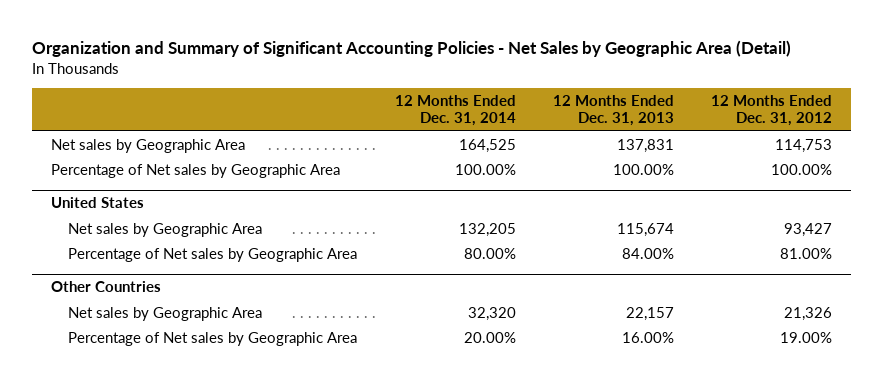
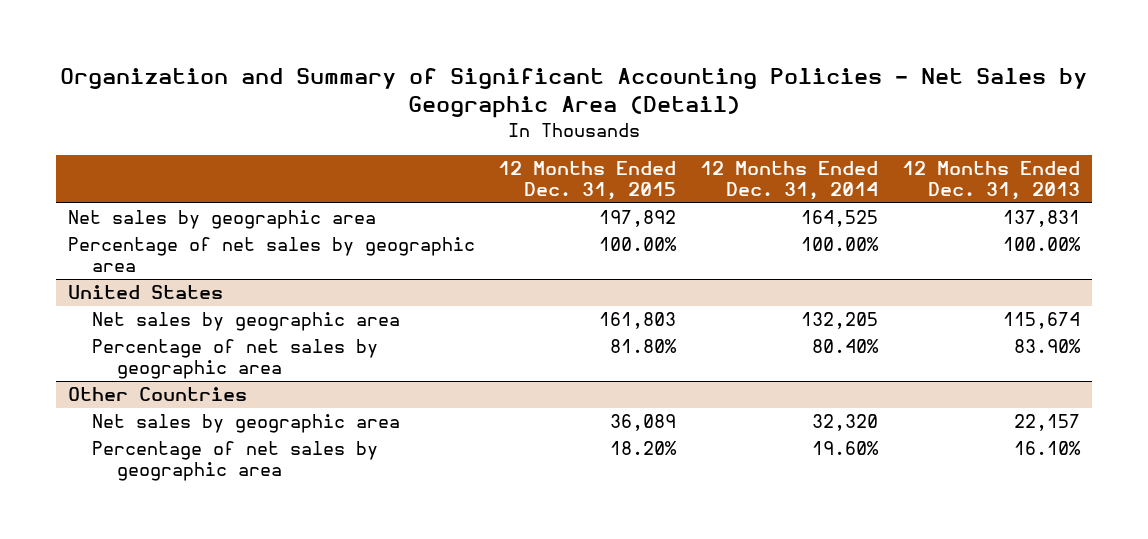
- | 12 Months Ended Dec. 31, 2014 | 12 Months Ended Dec. 31, 2013 | 12 Months Ended Dec. 31, 2012
+ | 12 Months Ended Dec. 31, 2015 | 12 Months Ended Dec. 31, 2014 | 12 Months Ended Dec. 31, 2013
- Net sales by Geographic Area | 164,525 | 137,831 | 114,753
- Percentage of Net sales by Geographic Area | 100.00% | 100.00% | 100.00%
+ Net sales by geographic area | 197,892 | 164,525 | 137,831
+ Percentage of net sales by geographic area | 100.00% | 100.00% | 100.00%
@ United States
- Net sales by Geographic Area | 132,205 | 115,674 | 93,427
- Percentage of Net sales by Geographic Area | 80.00% | 84.00% | 81.00%
+ Net sales by geographic area | 161,803 | 132,205 | 115,674
+ Percentage of net sales by geographic area | 81.80% | 80.40% | 83.90%
@ Other Countries
- Net sales by Geographic Area | 32,320 | 22,157 | 21,326
- Percentage of Net sales by Geographic Area | 20.00% | 16.00% | 19.00%
+ Net sales by geographic area | 36,089 | 32,320 | 22,157
+ Percentage of net sales by geographic area | 18.20% | 19.60% | 16.10%

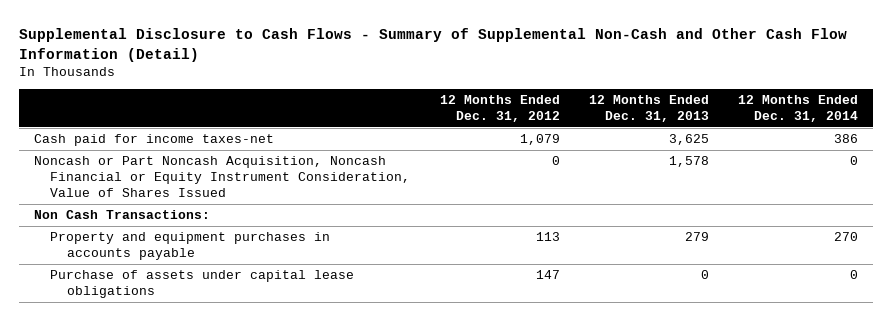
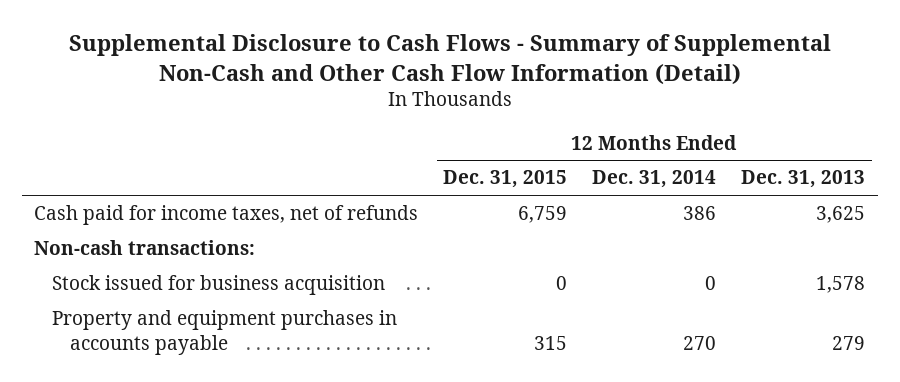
- | 12 Months Ended Dec. 31, 2012 | 12 Months Ended Dec. 31, 2013 | 12 Months Ended Dec. 31, 2014
+ | 12 Months Ended Dec. 31, 2015 | 12 Months Ended Dec. 31, 2014 | 12 Months Ended Dec. 31, 2013
- Cash paid for income taxes-net | 1,079 | 3,625 | 386
- Noncash or Part Noncash Acquisition, Noncash Financial or Equity Instrument Consideration, Value of Shares Issued | 0 | 1,578 | 0
- Non Cash Transactions:
+ Cash paid for income taxes, net of refunds | 6,759 | 386 | 3,625
+ Non-cash transactions:
+ Stock issued for business acquisition | 0 | 0 | 1,578
- Purchase of assets under capital lease obligations | 147 | 0 | 0

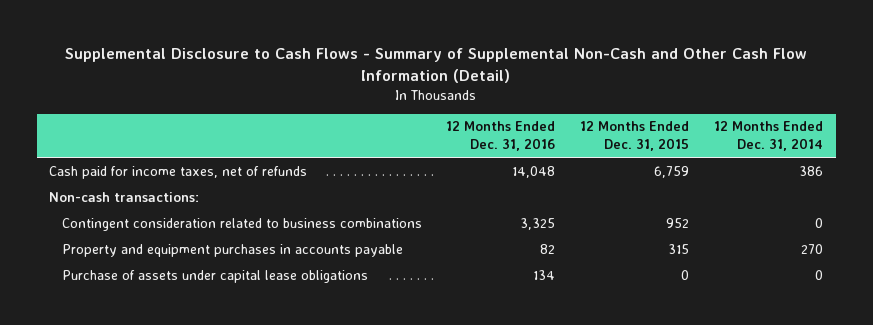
- | 12 Months Ended Dec. 31, 2015 | 12 Months Ended Dec. 31, 2014 | 12 Months Ended Dec. 31, 2013
+ | 12 Months Ended Dec. 31, 2016 | 12 Months Ended Dec. 31, 2015 | 12 Months Ended Dec. 31, 2014
- Stock issued for business acquisition | 0 | 0 | 1,578
+ Contingent consideration related to business combinations | 3,325 | 952 | 0
+ Purchase of assets under capital lease obligations | 134 | 0 | 0

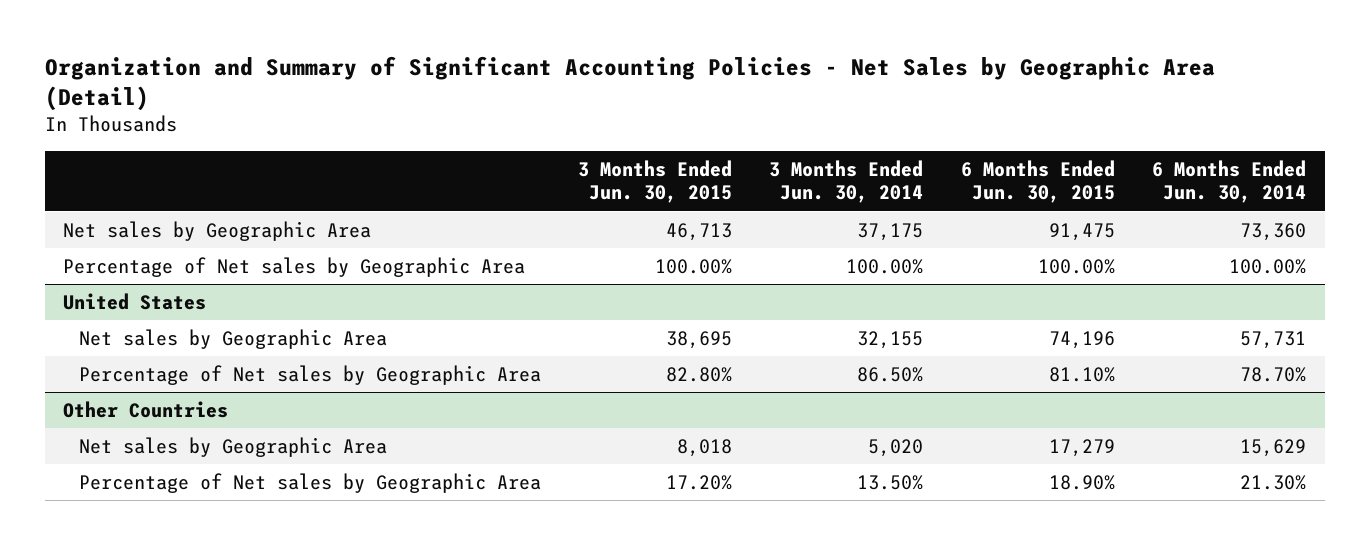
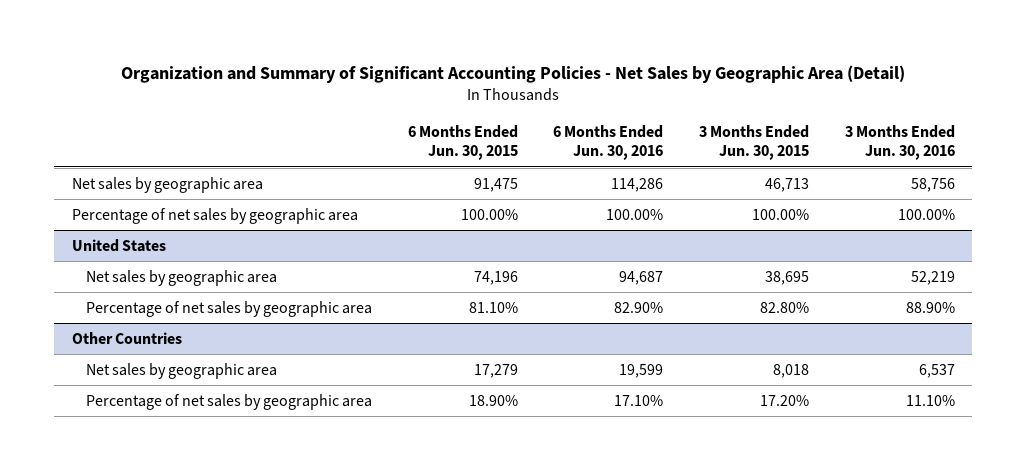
- | 3 Months Ended Jun. 30, 2015 | 3 Months Ended Jun. 30, 2014 | 6 Months Ended Jun. 30, 2015 | 6 Months Ended Jun. 30, 2014
+ | 6 Months Ended Jun. 30, 2015 | 6 Months Ended Jun. 30, 2016 | 3 Months Ended Jun. 30, 2015 | 3 Months Ended Jun. 30, 2016
- Net sales by Geographic Area | 46,713 | 37,175 | 91,475 | 73,360
- Percentage of Net sales by Geographic Area | 100.00% | 100.00% | 100.00% | 100.00%
+ Net sales by geographic area | 91,475 | 114,286 | 46,713 | 58,756
+ Percentage of net sales by geographic area | 100.00% | 100.00% | 100.00% | 100.00%
@ United States
- Net sales by Geographic Area | 38,695 | 32,155 | 74,196 | 57,731
- Percentage of Net sales by Geographic Area | 82.80% | 86.50% | 81.10% | 78.70%
+ Net sales by geographic area | 74,196 | 94,687 | 38,695 | 52,219
+ Percentage of net sales by geographic area | 81.10% | 82.90% | 82.80% | 88.90%
@ Other Countries
- Net sales by Geographic Area | 8,018 | 5,020 | 17,279 | 15,629
- Percentage of Net sales by Geographic Area | 17.20% | 13.50% | 18.90% | 21.30%
+ Net sales by geographic area | 17,279 | 19,599 | 8,018 | 6,537
+ Percentage of net sales by geographic area | 18.90% | 17.10% | 17.20% | 11.10%

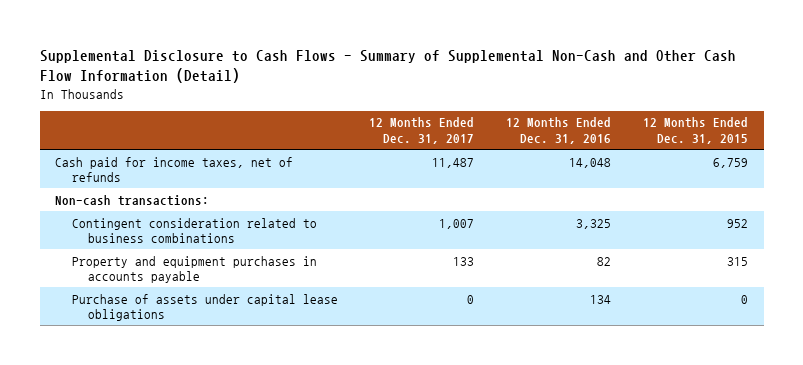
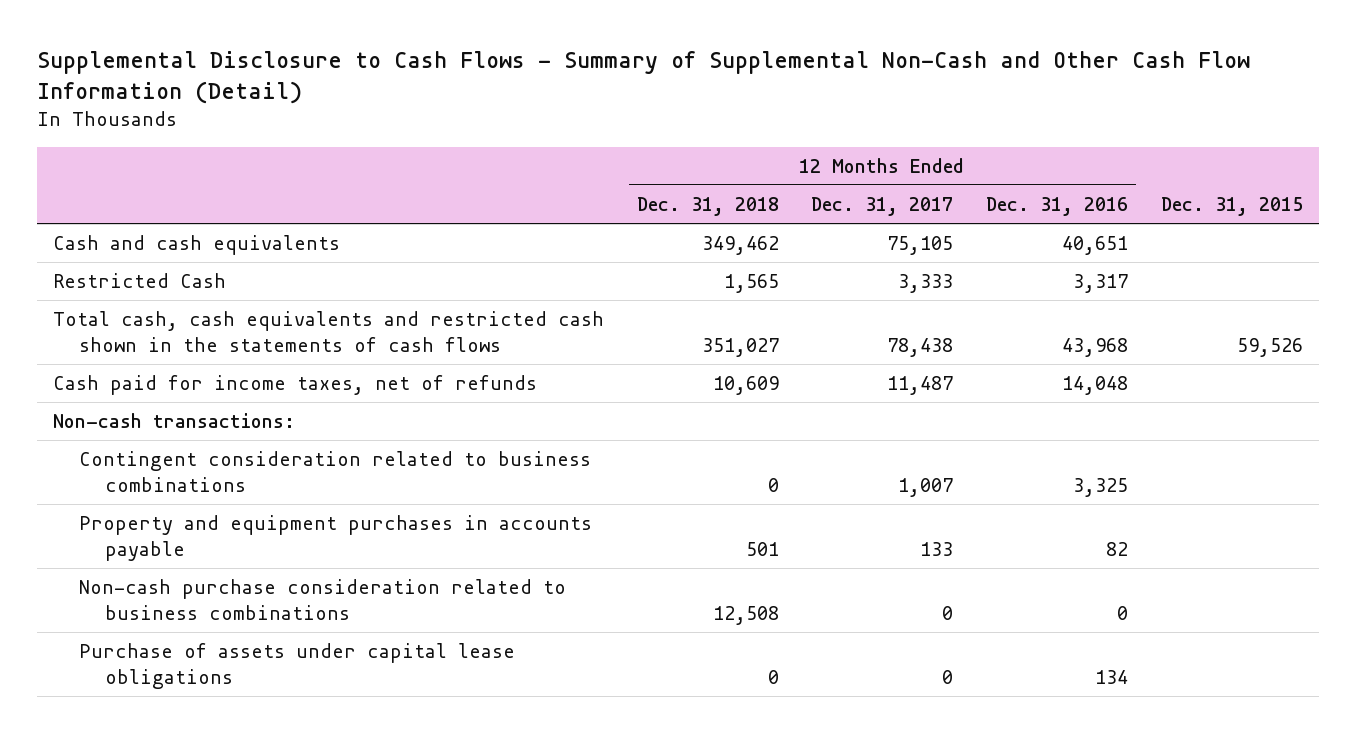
- | 12 Months Ended Dec. 31, 2017 | 12 Months Ended Dec. 31, 2016 | 12 Months Ended Dec. 31, 2015
+ | 12 Months Ended Dec. 31, 2018 | 12 Months Ended Dec. 31, 2017 | 12 Months Ended Dec. 31, 2016 | Dec. 31, 2015
+ Cash and cash equivalents | 349,462 | 75,105 | 40,651 |
+ Restricted Cash | 1,565 | 3,333 | 3,317 |
+ Total cash, cash equivalents and restricted cash shown in the statements of cash flows | 351,027 | 78,438 | 43,968 | 59,526
+ Non-cash purchase consideration related to business combinations | 12,508 | 0 | 0 |

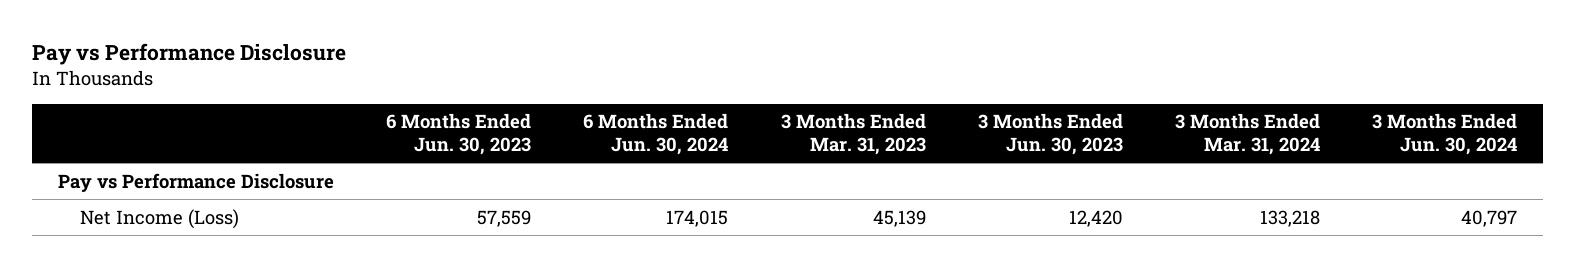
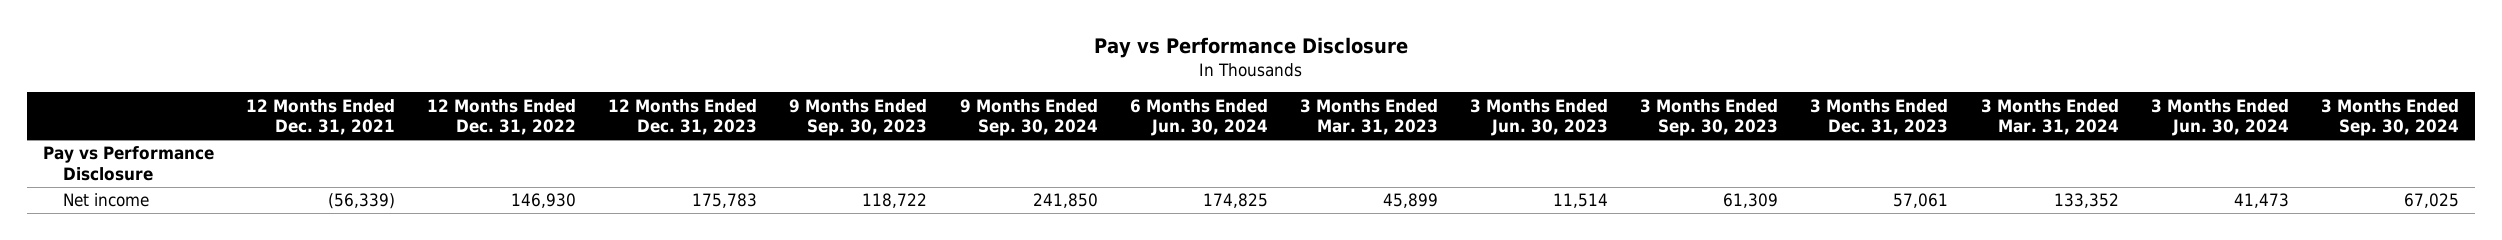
- | 6 Months Ended Jun. 30, 2023 | 6 Months Ended Jun. 30, 2024 | 3 Months Ended Mar. 31, 2023 | 3 Months Ended Jun. 30, 2023 | 3 Months Ended Mar. 31, 2024 | 3 Months Ended Jun. 30, 2024
+ | 12 Months Ended Dec. 31, 2021 | 12 Months Ended Dec. 31, 2022 | 12 Months Ended Dec. 31, 2023 | 9 Months Ended Sep. 30, 2023 | 9 Months Ended Sep. 30, 2024 | 6 Months Ended Jun. 30, 2024 | 3 Months Ended Mar. 31, 2023 | 3 Months Ended Jun. 30, 2023 | 3 Months Ended Sep. 30, 2023 | 3 Months Ended Dec. 31, 2023 | 3 Months Ended Mar. 31, 2024 | 3 Months Ended Jun. 30, 2024 | 3 Months Ended Sep. 30, 2024
- Net Income (Loss) | 57,559 | 174,015 | 45,139 | 12,420 | 133,218 | 40,797
+ Net income | (56,339) | 146,930 | 175,783 | 118,722 | 241,850 | 174,825 | 45,899 | 11,514 | 61,309 | 57,061 | 133,352 | 41,473 | 67,025

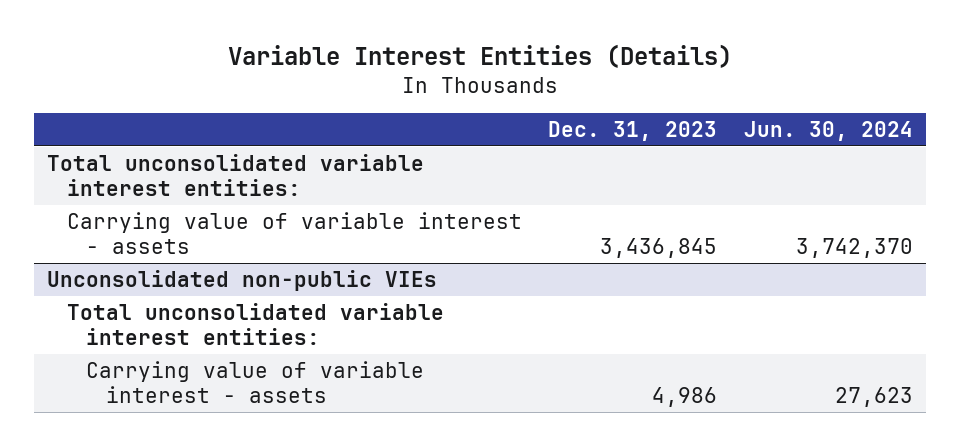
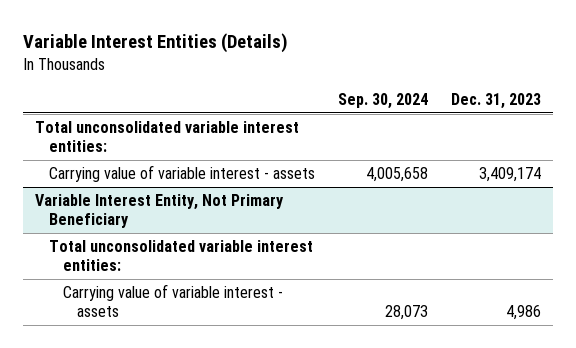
- | Dec. 31, 2023 | Jun. 30, 2024
+ | Sep. 30, 2024 | Dec. 31, 2023
- Carrying value of variable interest - assets | 3,436,845 | 3,742,370
- Unconsolidated non-public VIEs
+ Carrying value of variable interest - assets | 4,005,658 | 3,409,174
+ Variable Interest Entity, Not Primary Beneficiary

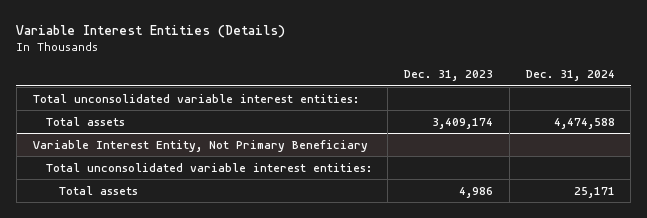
- | Sep. 30, 2024 | Dec. 31, 2023
+ | Dec. 31, 2023 | Dec. 31, 2024
- Carrying value of variable interest - assets | 4,005,658 | 3,409,174
+ Total assets | 3,409,174 | 4,474,588
@ Variable Interest Entity, Not Primary Beneficiary
- Carrying value of variable interest - assets | 28,073 | 4,986
+ Total assets | 4,986 | 25,171

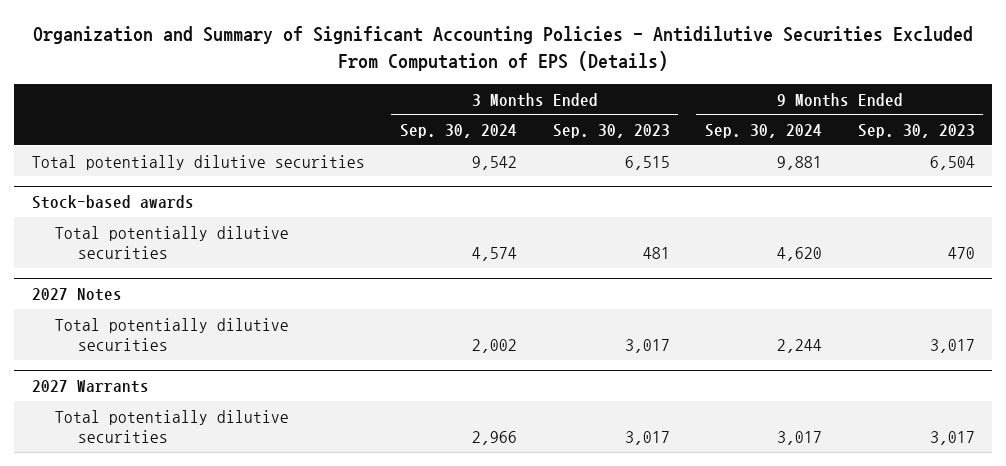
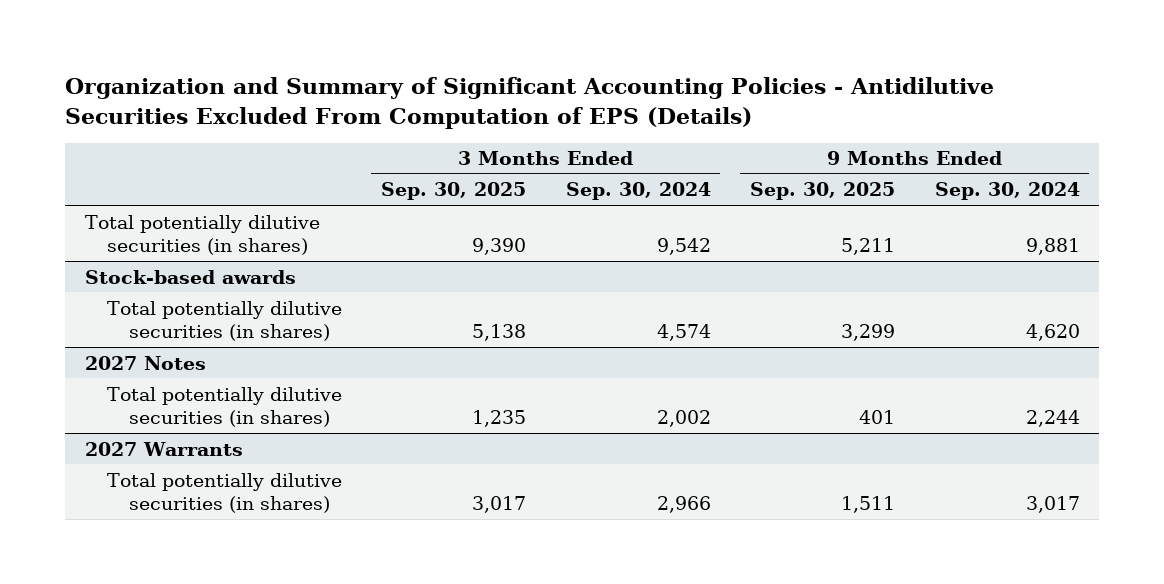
- | 3 Months Ended Sep. 30, 2024 | 3 Months Ended Sep. 30, 2023 | 9 Months Ended Sep. 30, 2024 | 9 Months Ended Sep. 30, 2023
+ | 3 Months Ended Sep. 30, 2025 | 3 Months Ended Sep. 30, 2024 | 9 Months Ended Sep. 30, 2025 | 9 Months Ended Sep. 30, 2024
- Total potentially dilutive securities | 9,542 | 6,515 | 9,881 | 6,504
+ Total potentially dilutive securities (in shares) | 9,390 | 9,542 | 5,211 | 9,881
@ Stock-based awards
- Total potentially dilutive securities | 4,574 | 481 | 4,620 | 470
+ Total potentially dilutive securities (in shares) | 5,138 | 4,574 | 3,299 | 4,620
@ 2027 Notes
- Total potentially dilutive securities | 2,002 | 3,017 | 2,244 | 3,017
+ Total potentially dilutive securities (in shares) | 1,235 | 2,002 | 401 | 2,244
@ 2027 Warrants
- Total potentially dilutive securities | 2,966 | 3,017 | 3,017 | 3,017
+ Total potentially dilutive securities (in shares) | 3,017 | 2,966 | 1,511 | 3,017

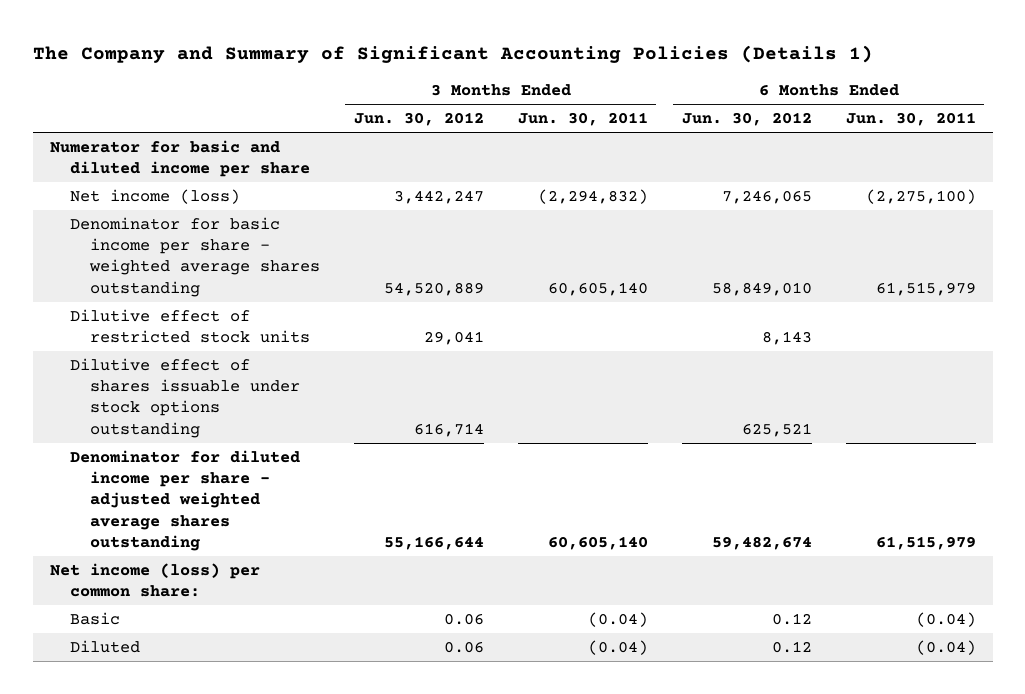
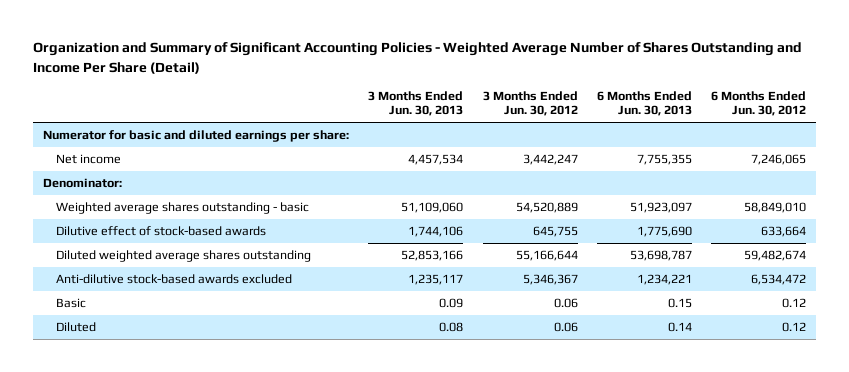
- The Company and Summary of Significant Accounting Policies (Details 1)
+ Organization and Summary of Significant Accounting Policies - Weighted Average Number of Shares Outstanding and Income Per Share (Detail)
- | 3 Months Ended Jun. 30, 2012 | 3 Months Ended Jun. 30, 2011 | 6 Months Ended Jun. 30, 2012 | 6 Months Ended Jun. 30, 2011
+ | 3 Months Ended Jun. 30, 2013 | 3 Months Ended Jun. 30, 2012 | 6 Months Ended Jun. 30, 2013 | 6 Months Ended Jun. 30, 2012
- Numerator for basic and diluted income per share
- Net income (loss) | 3,442,247 | (2,294,832) | 7,246,065 | (2,275,100)
- Denominator for basic income per share - weighted average shares outstanding | 54,520,889 | 60,605,140 | 58,849,010 | 61,515,979
- Dilutive effect of restricted stock units | 29,041 | | 8,143 |
- Dilutive effect of shares issuable under stock options outstanding | 616,714 | | 625,521 |
- Denominator for diluted income per share - adjusted weighted average shares outstanding | 55,166,644 | 60,605,140 | 59,482,674 | 61,515,979
- Net income (loss) per common share:
+ Numerator for basic and diluted earnings per share:
+ Net income | 4,457,534 | 3,442,247 | 7,755,355 | 7,246,065
+ Denominator:
+ Weighted average shares outstanding - basic | 51,109,060 | 54,520,889 | 51,923,097 | 58,849,010
+ Dilutive effect of stock-based awards | 1,744,106 | 645,755 | 1,775,690 | 633,664
+ Diluted weighted average shares outstanding | 52,853,166 | 55,166,644 | 53,698,787 | 59,482,674
+ Anti-dilutive stock-based awards excluded | 1,235,117 | 5,346,367 | 1,234,221 | 6,534,472

